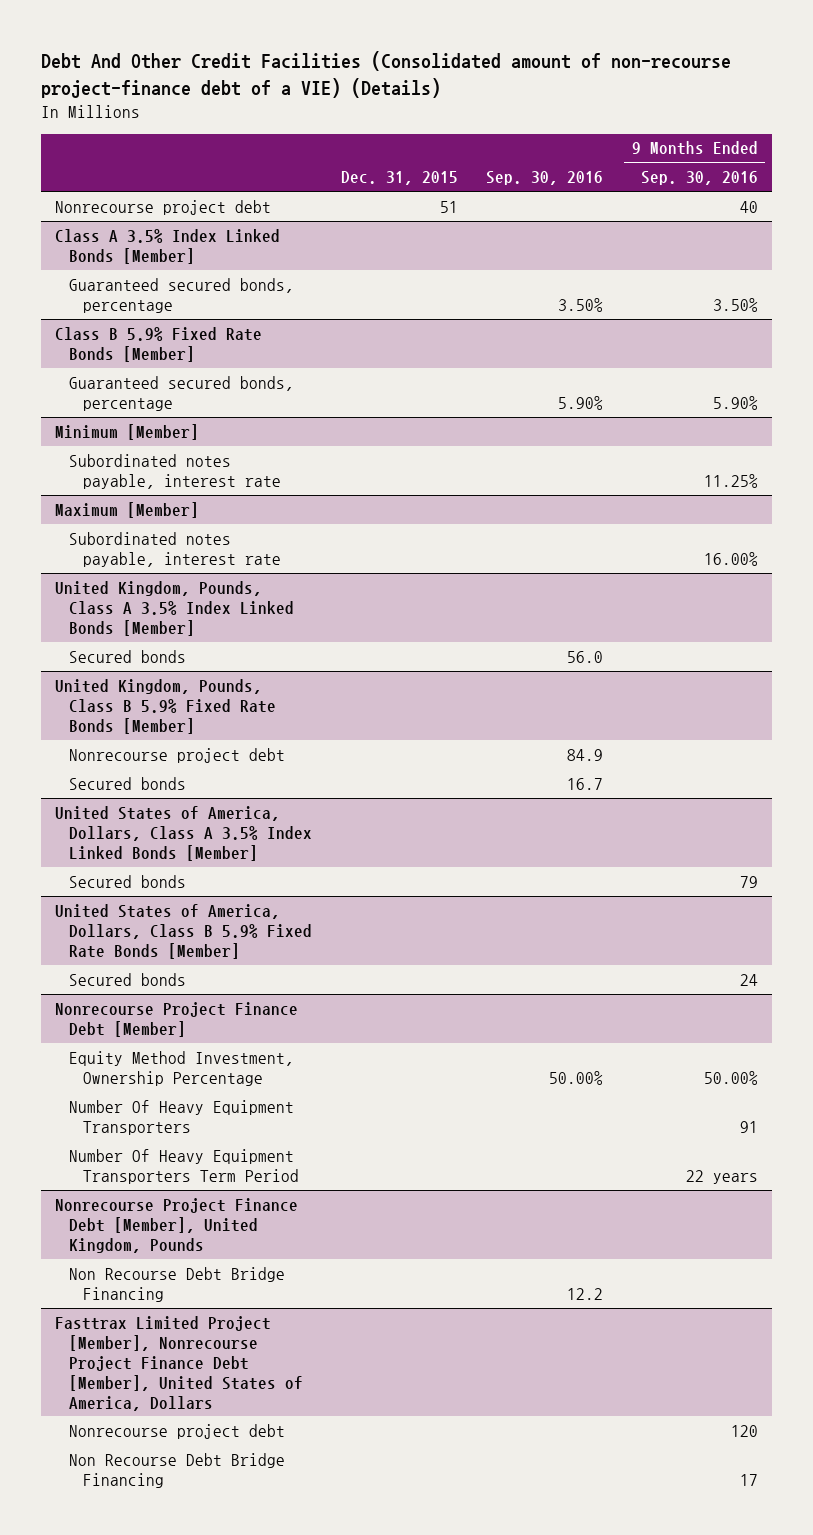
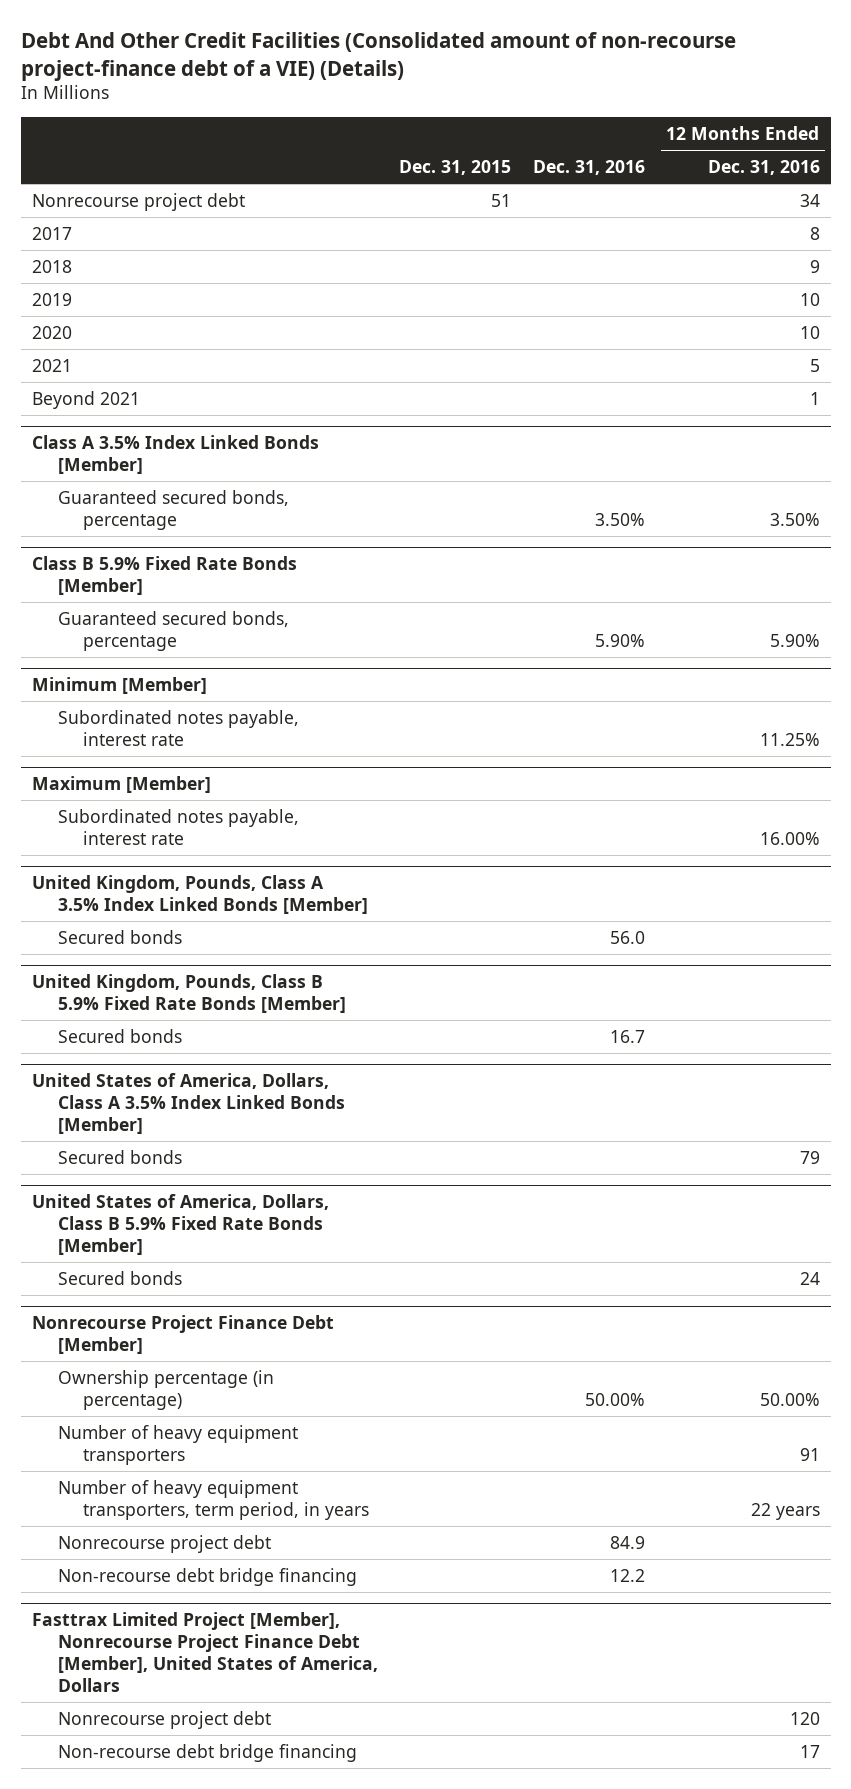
- | Dec. 31, 2015 | Sep. 30, 2016 | 9 Months Ended Sep. 30, 2016
+ | Dec. 31, 2015 | Dec. 31, 2016 | 12 Months Ended Dec. 31, 2016
+ 2017 | | | 8
+ 2018 | | | 9
+ 2019 | | | 10
+ 2020 | | | 10
+ 2021 | | | 5
+ Beyond 2021 | | | 1
@ United Kingdom, Pounds, Class B 5.9% Fixed Rate Bonds [Member]
- Nonrecourse project debt | | 84.9 |
@ Nonrecourse Project Finance Debt [Member]
- Equity Method Investment, Ownership Percentage | | 50.00% | 50.00%
- Number Of Heavy Equipment Transporters | | | 91
- Number Of Heavy Equipment Transporters Term Period | | | 22 years
- Nonrecourse Project Finance Debt [Member], United Kingdom, Pounds
- Non Recourse Debt Bridge Financing | | 12.2 |
@ Nonrecourse Project Finance Debt [Member]
+ Ownership percentage (in percentage) | | 50.00% | 50.00%
+ Number of heavy equipment transporters | | | 91
+ Number of heavy equipment transporters, term period, in years | | | 22 years
+ Nonrecourse project debt | | 84.9 |
+ Non-recourse debt bridge financing | | 12.2 |
@ Fasttrax Limited Project [Member], Nonrecourse Project Finance Debt [Member], United States of America, Dollars
- Non Recourse Debt Bridge Financing | | | 17
+ Non-recourse debt bridge financing | | | 17

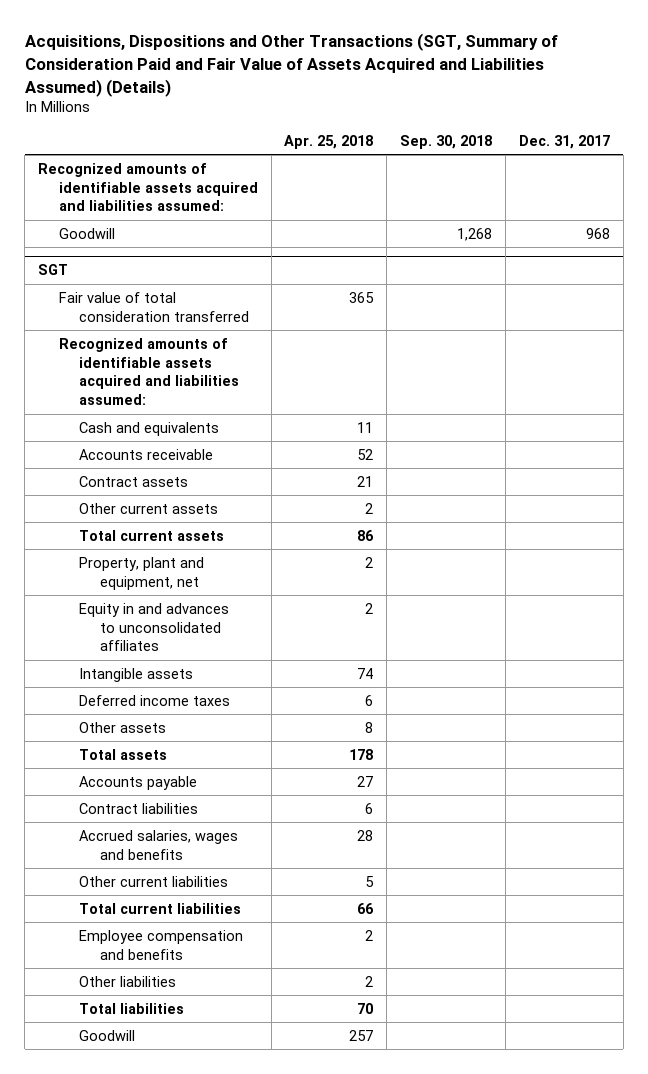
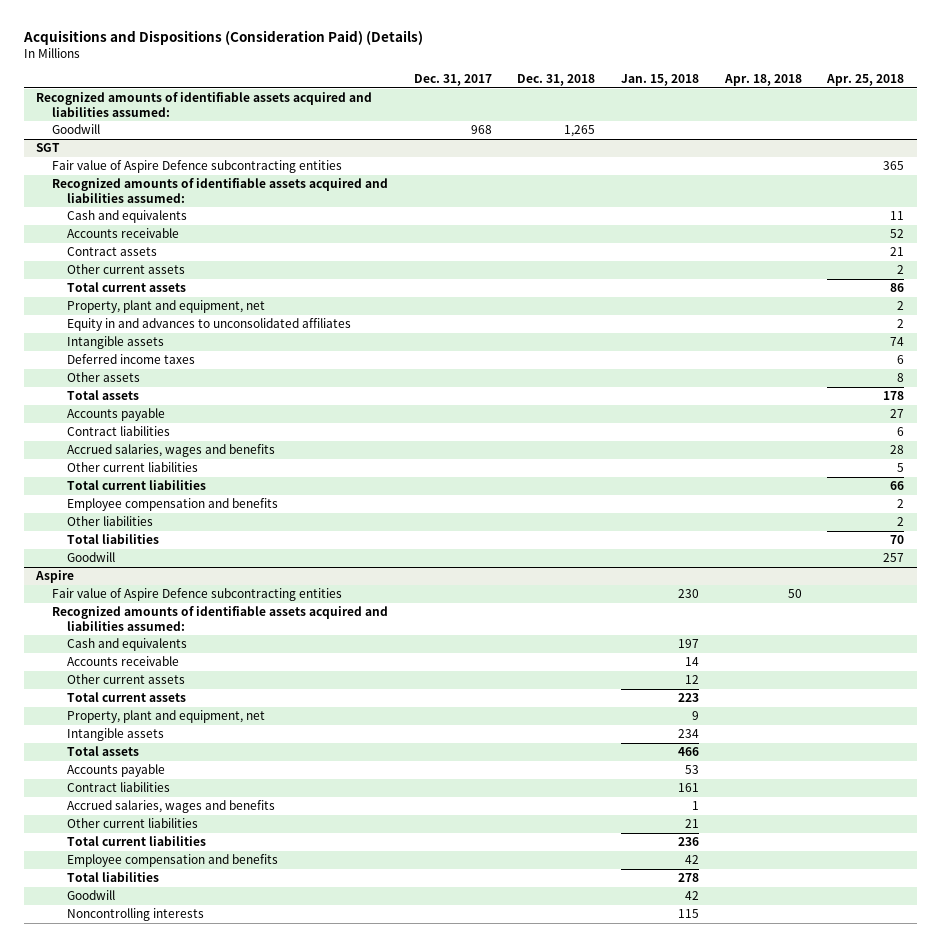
- Acquisitions, Dispositions and Other Transactions (SGT, Summary of Consideration Paid and Fair Value of Assets Acquired and Liabilities Assumed) (Details)
+ Acquisitions and Dispositions (Consideration Paid) (Details)
- | Apr. 25, 2018 | Sep. 30, 2018 | Dec. 31, 2017
+ | Dec. 31, 2017 | Dec. 31, 2018 | Jan. 15, 2018 | Apr. 18, 2018 | Apr. 25, 2018
@ SGT
- Fair value of total consideration transferred | 365 | |
+ Fair value of Aspire Defence subcontracting entities | | | | | 365
+ Aspire
+ Fair value of Aspire Defence subcontracting entities | | | 230 | 50 |
+ Recognized amounts of identifiable assets acquired and liabilities assumed:
+ Cash and equivalents | | | 197 | |
+ Accounts receivable | | | 14 | |
+ Other current assets | | | 12 | |
+ Total current assets | | | 223 | |
+ Property, plant and equipment, net | | | 9 | |
+ Intangible assets | | | 234 | |
+ Total assets | | | 466 | |
+ Accounts payable | | | 53 | |
+ Contract liabilities | | | 161 | |
+ Accrued salaries, wages and benefits | | | 1 | |
+ Other current liabilities | | | 21 | |
+ Total current liabilities | | | 236 | |
+ Employee compensation and benefits | | | 42 | |
+ Total liabilities | | | 278 | |
+ Goodwill | | | 42 | |
+ Noncontrolling interests | | | 115 | |

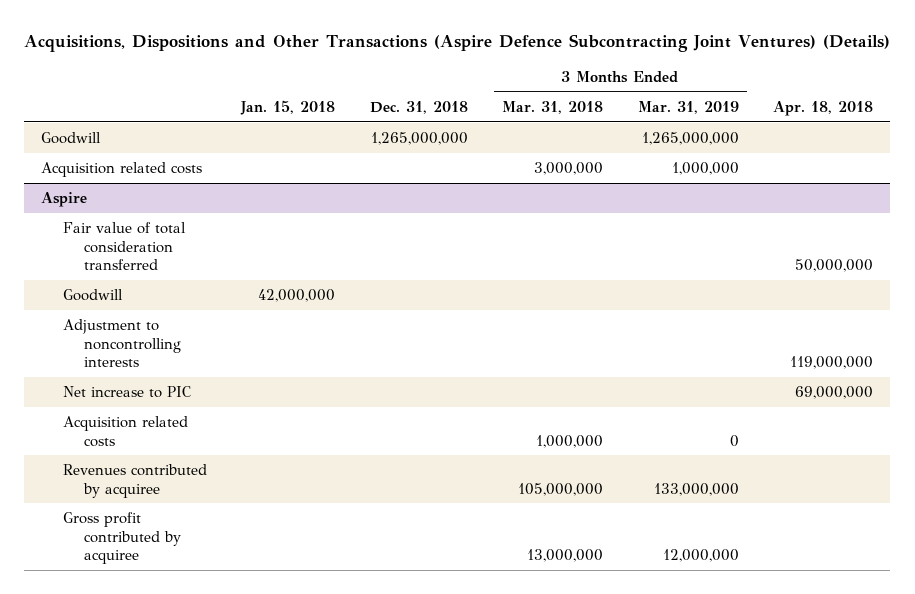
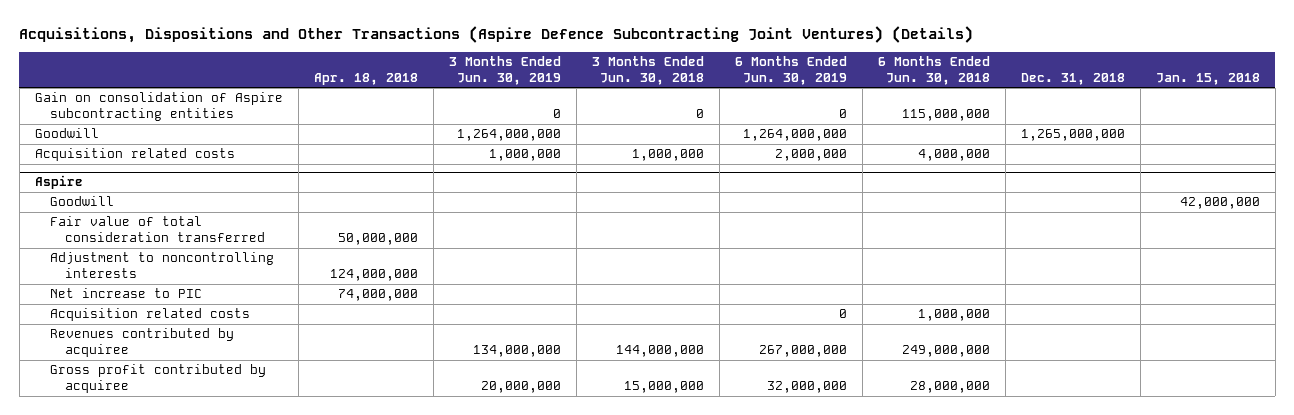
- | Jan. 15, 2018 | Dec. 31, 2018 | 3 Months Ended Mar. 31, 2018 | 3 Months Ended Mar. 31, 2019 | Apr. 18, 2018
+ | Apr. 18, 2018 | 3 Months Ended Jun. 30, 2019 | 3 Months Ended Jun. 30, 2018 | 6 Months Ended Jun. 30, 2019 | 6 Months Ended Jun. 30, 2018 | Dec. 31, 2018 | Jan. 15, 2018
+ Gain on consolidation of Aspire subcontracting entities | | 0 | 0 | 0 | 115,000,000 | |
@ Aspire
- Adjustment to noncontrolling interests | | | | | 119,000,000
- Net increase to PIC | | | | | 69,000,000
moved down: Fair value of total consideration transferred | 50,000,000 | | | | | |
+ Adjustment to noncontrolling interests | 124,000,000 | | | | | |
+ Net increase to PIC | 74,000,000 | | | | | |

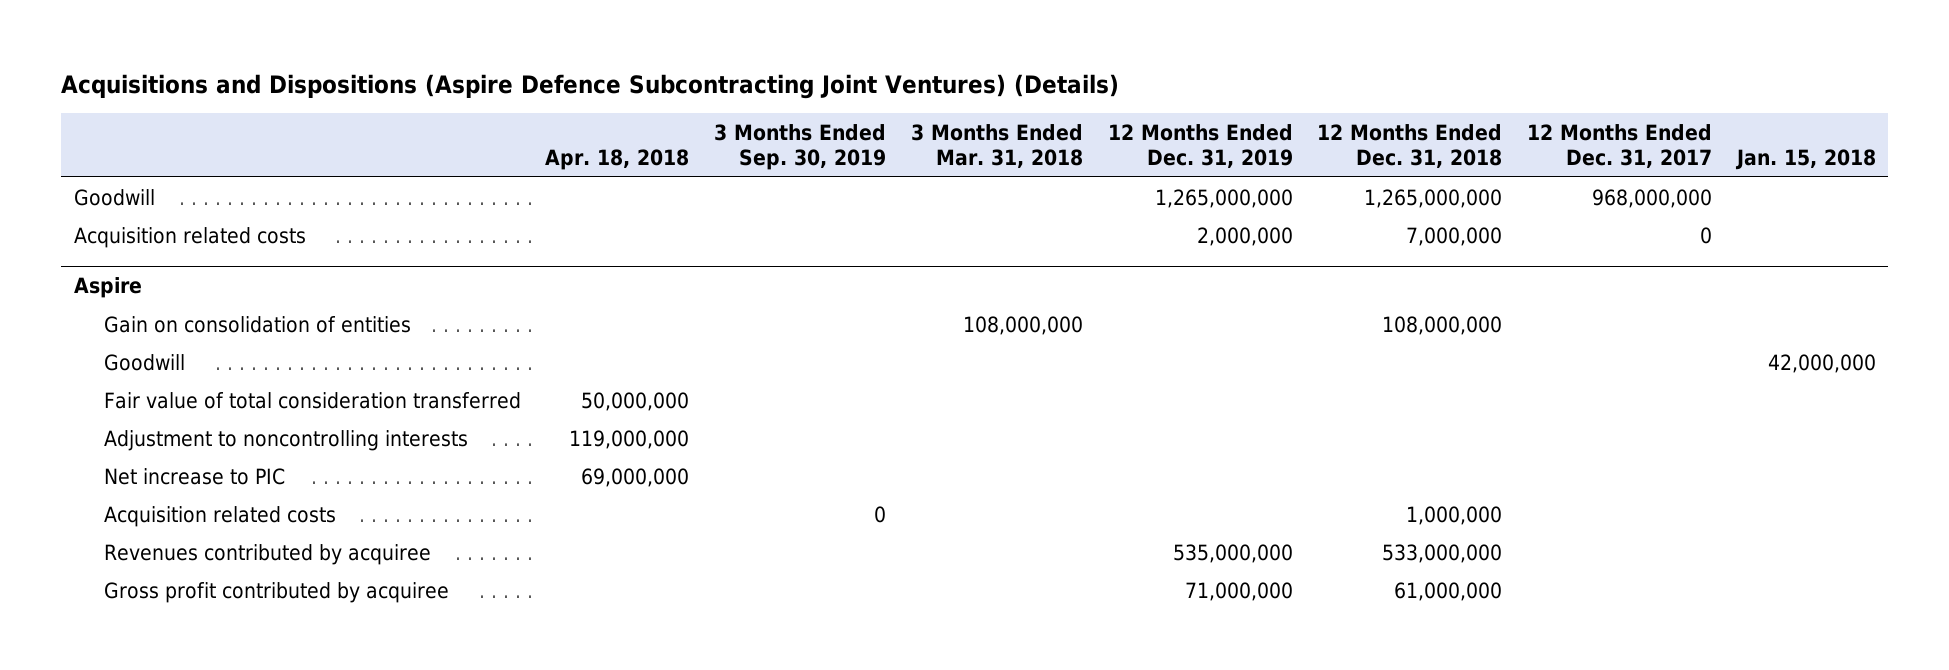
- Acquisitions, Dispositions and Other Transactions (Aspire Defence Subcontracting Joint Ventures) (Details)
+ Acquisitions and Dispositions (Aspire Defence Subcontracting Joint Ventures) (Details)
- | Apr. 18, 2018 | 3 Months Ended Jun. 30, 2019 | 3 Months Ended Jun. 30, 2018 | 6 Months Ended Jun. 30, 2019 | 6 Months Ended Jun. 30, 2018 | Dec. 31, 2018 | Jan. 15, 2018
+ | Apr. 18, 2018 | 3 Months Ended Sep. 30, 2019 | 3 Months Ended Mar. 31, 2018 | 12 Months Ended Dec. 31, 2019 | 12 Months Ended Dec. 31, 2018 | 12 Months Ended Dec. 31, 2017 | Jan. 15, 2018
- Gain on consolidation of Aspire subcontracting entities | | 0 | 0 | 0 | 115,000,000 | |
@ Aspire
+ Gain on consolidation of entities | | | 108,000,000 | | 108,000,000 | |
- Adjustment to noncontrolling interests | 124,000,000 | | | | | |
- Net increase to PIC | 74,000,000 | | | | | |
+ Adjustment to noncontrolling interests | 119,000,000 | | | | | |
+ Net increase to PIC | 69,000,000 | | | | | |

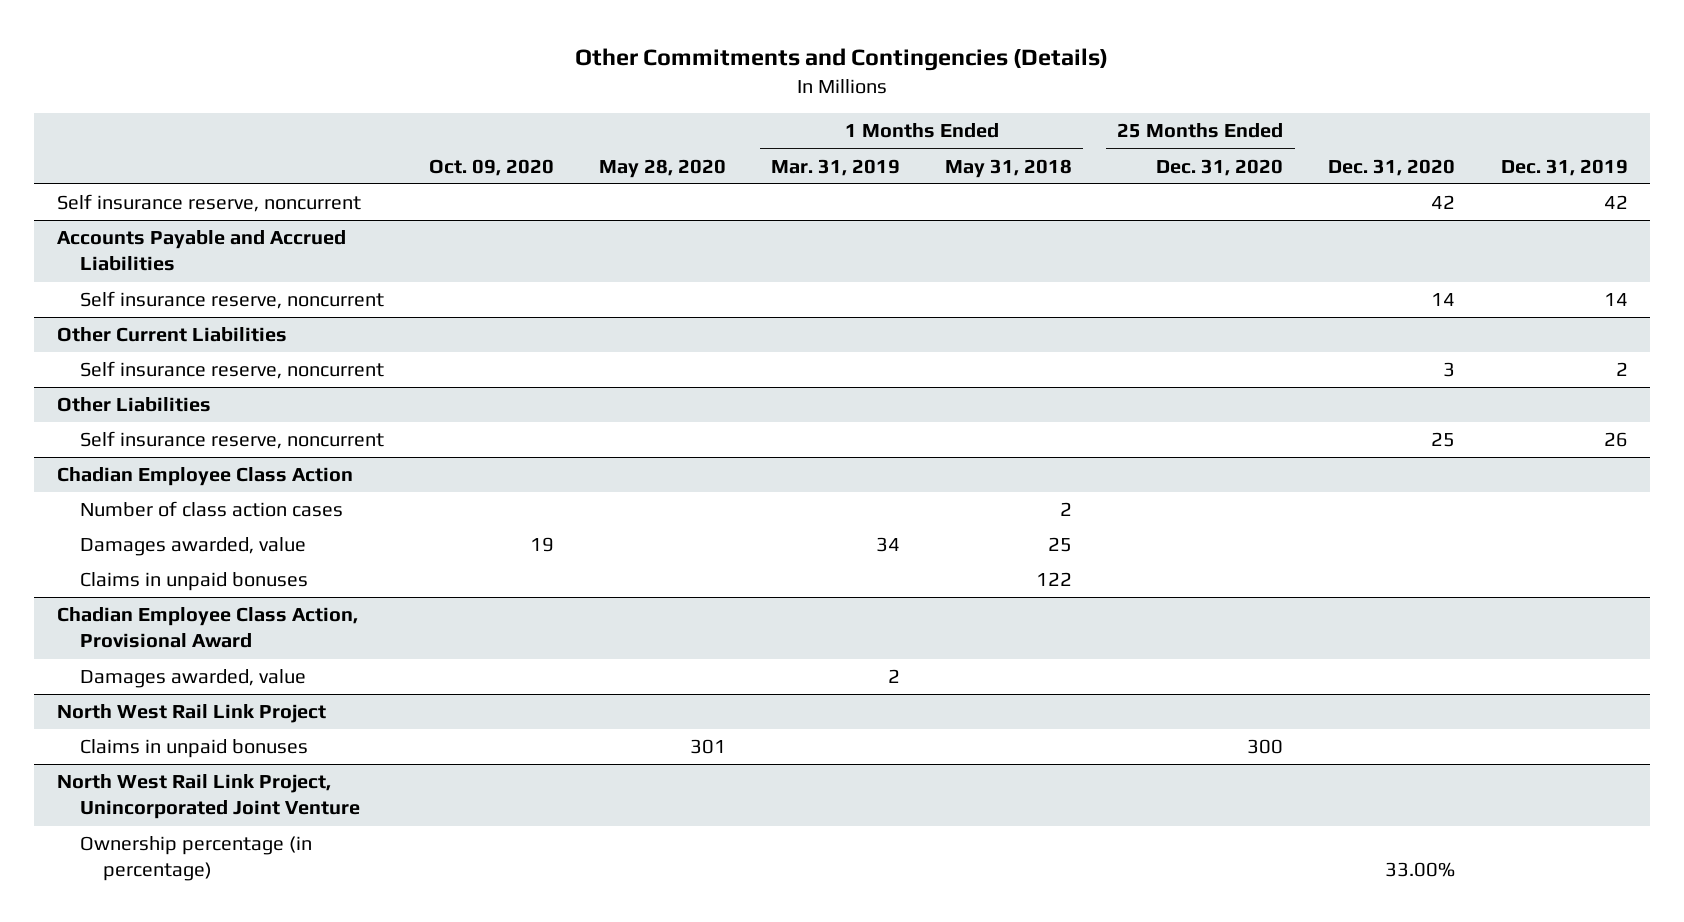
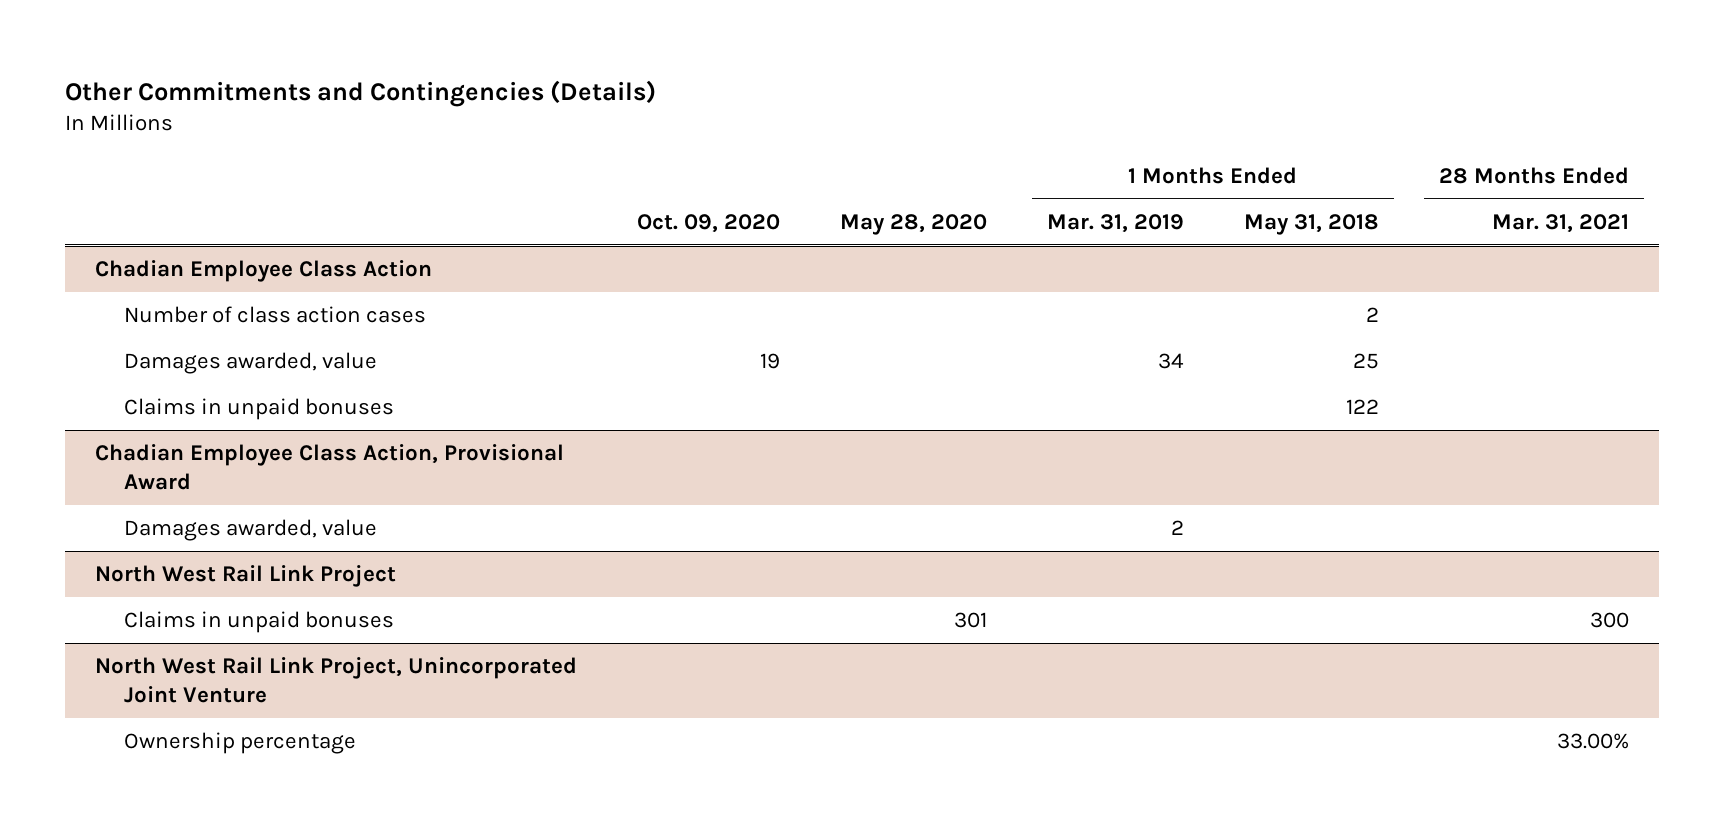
- | Oct. 09, 2020 | May 28, 2020 | 1 Months Ended Mar. 31, 2019 | 1 Months Ended May 31, 2018 | 25 Months Ended Dec. 31, 2020 | Dec. 31, 2020 | Dec. 31, 2019
+ | Oct. 09, 2020 | May 28, 2020 | 1 Months Ended Mar. 31, 2019 | 1 Months Ended May 31, 2018 | 28 Months Ended Mar. 31, 2021
- Self insurance reserve, noncurrent | | | | | | 42 | 42
- Accounts Payable and Accrued Liabilities
- Self insurance reserve, noncurrent | | | | | | 14 | 14
- Other Current Liabilities
- Self insurance reserve, noncurrent | | | | | | 3 | 2
- Other Liabilities
- Self insurance reserve, noncurrent | | | | | | 25 | 26
@ North West Rail Link Project, Unincorporated Joint Venture
- Ownership percentage (in percentage) | | | | | | 33.00% |
+ Ownership percentage | | | | | 33.00%

